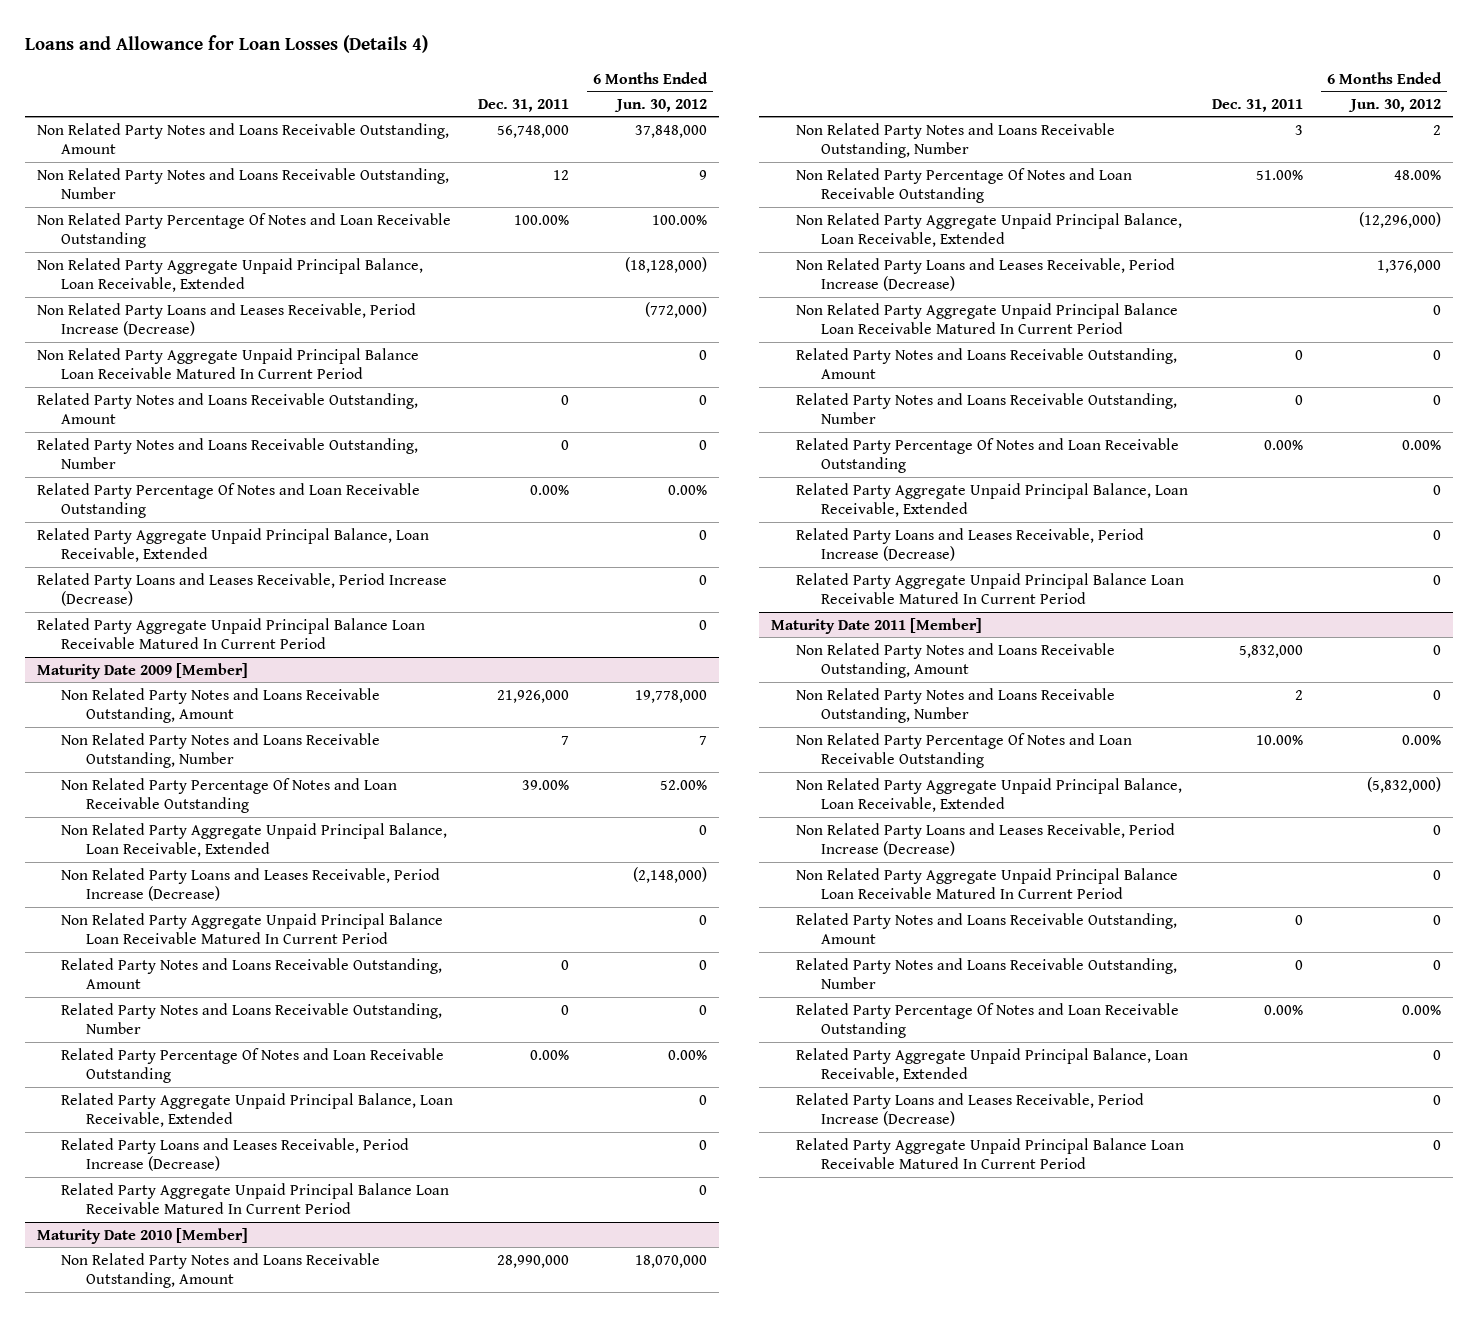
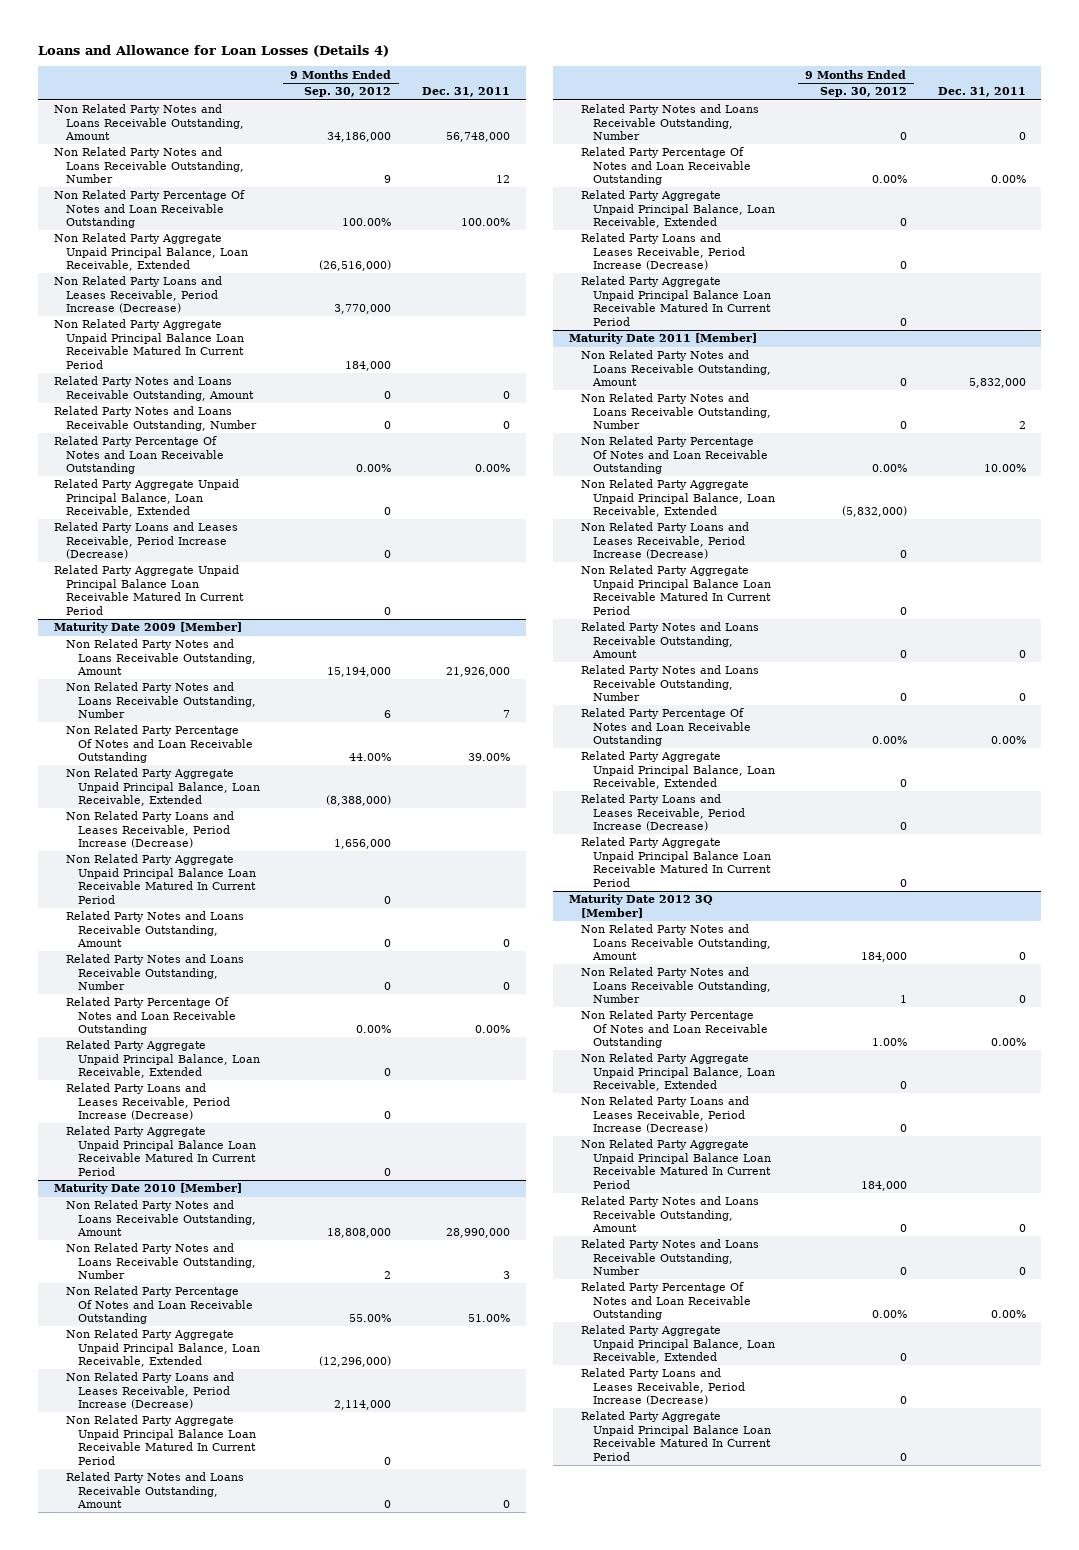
- | Dec. 31, 2011 | 6 Months Ended Jun. 30, 2012
+ | 9 Months Ended Sep. 30, 2012 | Dec. 31, 2011
+ Maturity Date 2012 3Q [Member]
+ Non Related Party Notes and Loans Receivable Outstanding, Amount | 184,000 | 0
+ Non Related Party Notes and Loans Receivable Outstanding, Number | 1 | 0
+ Non Related Party Percentage Of Notes and Loan Receivable Outstanding | 1.00% | 0.00%
+ Non Related Party Aggregate Unpaid Principal Balance, Loan Receivable, Extended | 0 |
+ Non Related Party Loans and Leases Receivable, Period Increase (Decrease) | 0 |
+ Non Related Party Aggregate Unpaid Principal Balance Loan Receivable Matured In Current Period | 184,000 |
+ Related Party Notes and Loans Receivable Outstanding, Amount | 0 | 0
+ Related Party Notes and Loans Receivable Outstanding, Number | 0 | 0
+ Related Party Percentage Of Notes and Loan Receivable Outstanding | 0.00% | 0.00%
+ Related Party Aggregate Unpaid Principal Balance, Loan Receivable, Extended | 0 |
+ Related Party Loans and Leases Receivable, Period Increase (Decrease) | 0 |
+ Related Party Aggregate Unpaid Principal Balance Loan Receivable Matured In Current Period | 0 |

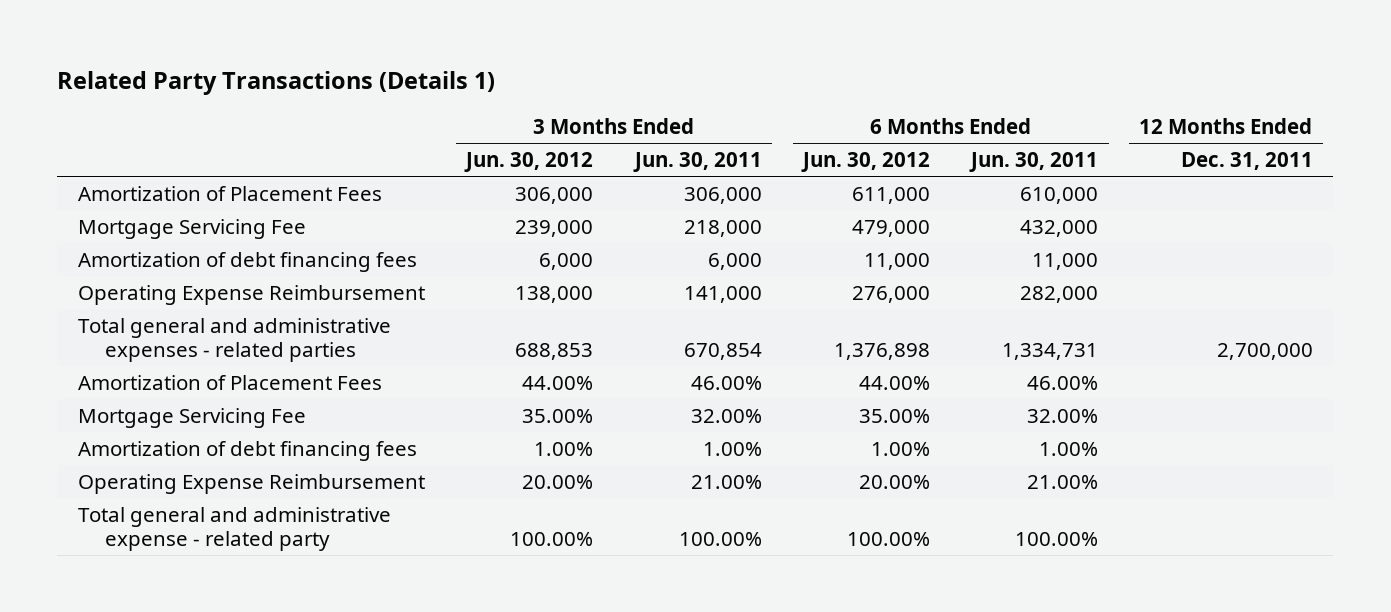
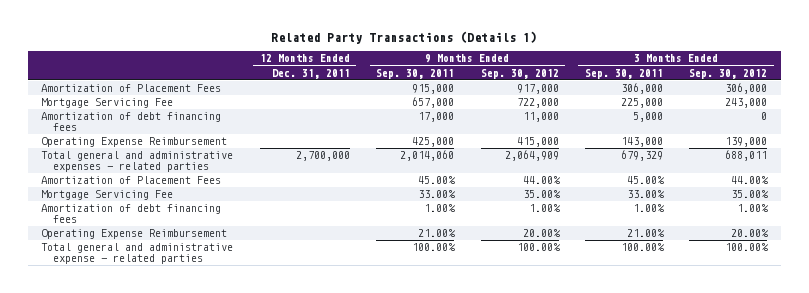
- | 3 Months Ended Jun. 30, 2012 | 3 Months Ended Jun. 30, 2011 | 6 Months Ended Jun. 30, 2012 | 6 Months Ended Jun. 30, 2011 | 12 Months Ended Dec. 31, 2011
+ | 12 Months Ended Dec. 31, 2011 | 9 Months Ended Sep. 30, 2011 | 9 Months Ended Sep. 30, 2012 | 3 Months Ended Sep. 30, 2011 | 3 Months Ended Sep. 30, 2012
- Total general and administrative expense - related party | 100.00% | 100.00% | 100.00% | 100.00% |
+ Total general and administrative expense - related parties | | 100.00% | 100.00% | 100.00% | 100.00%

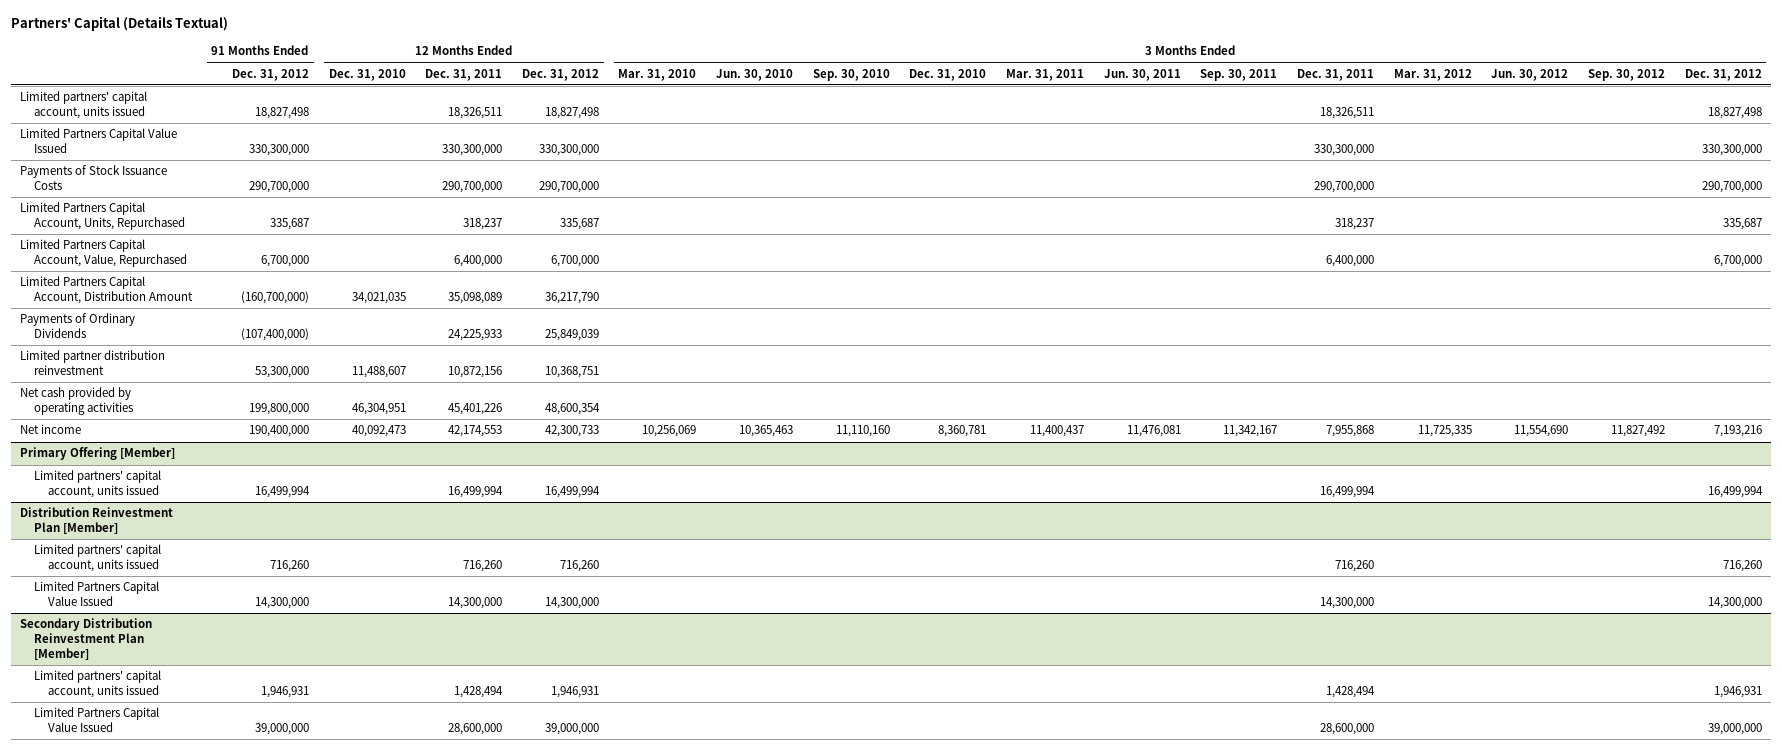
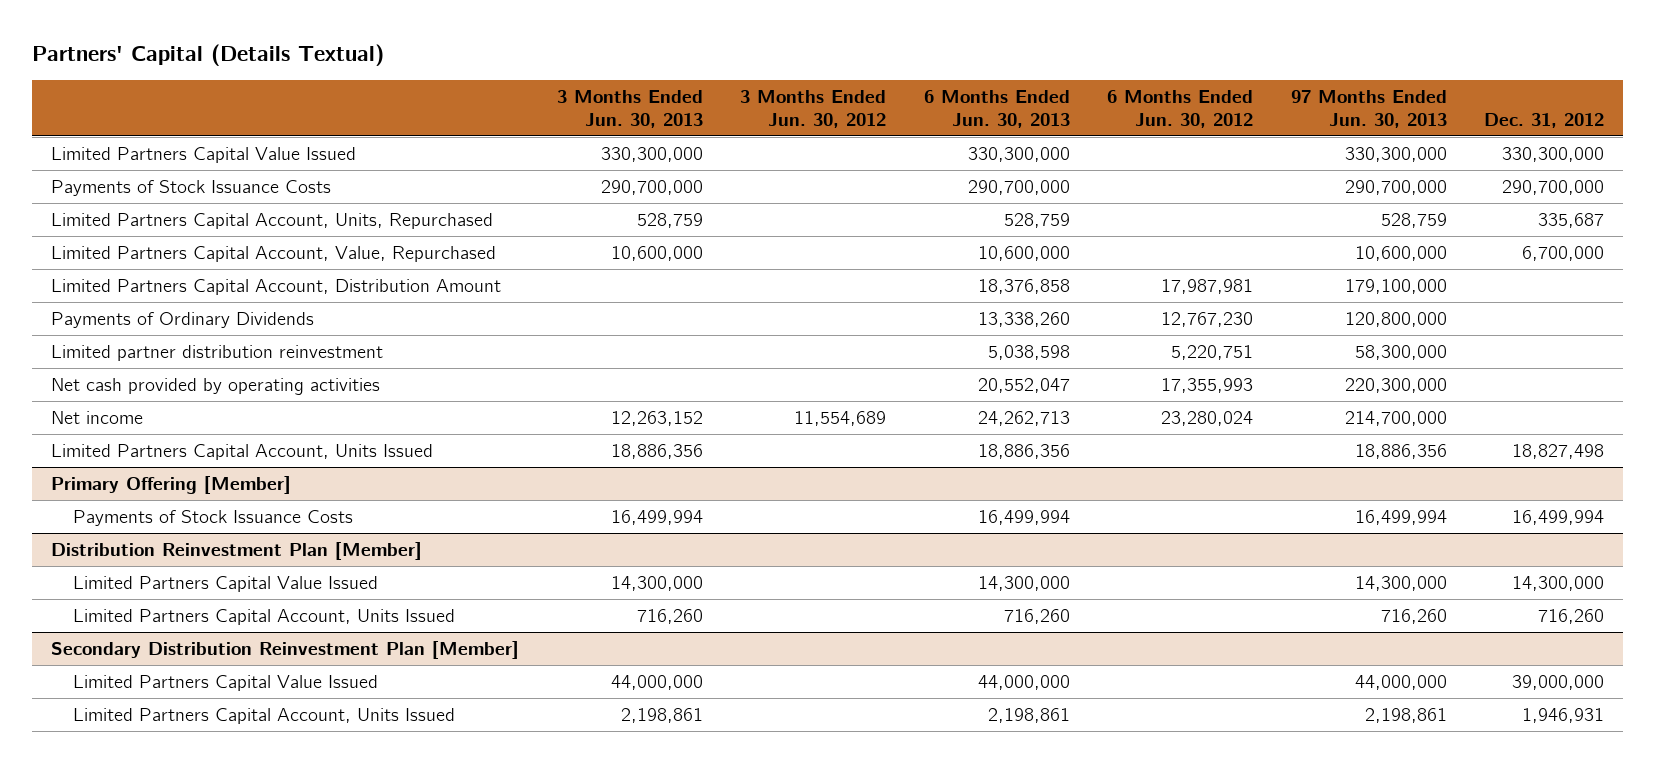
- | 91 Months Ended Dec. 31, 2012 | 12 Months Ended Dec. 31, 2010 | 12 Months Ended Dec. 31, 2011 | 12 Months Ended Dec. 31, 2012 | 3 Months Ended Mar. 31, 2010 | 3 Months Ended Jun. 30, 2010 | 3 Months Ended Sep. 30, 2010 | 3 Months Ended Dec. 31, 2010 | 3 Months Ended Mar. 31, 2011 | 3 Months Ended Jun. 30, 2011 | 3 Months Ended Sep. 30, 2011 | 3 Months Ended Dec. 31, 2011 | 3 Months Ended Mar. 31, 2012 | 3 Months Ended Jun. 30, 2012 | 3 Months Ended Sep. 30, 2012 | 3 Months Ended Dec. 31, 2012
+ | 3 Months Ended Jun. 30, 2013 | 3 Months Ended Jun. 30, 2012 | 6 Months Ended Jun. 30, 2013 | 6 Months Ended Jun. 30, 2012 | 97 Months Ended Jun. 30, 2013 | Dec. 31, 2012
- Limited partners' capital account, units issued | 18,827,498 | | 18,326,511 | 18,827,498 | | | | | | | | 18,326,511 | | | | 18,827,498
- Net income | 190,400,000 | 40,092,473 | 42,174,553 | 42,300,733 | 10,256,069 | 10,365,463 | 11,110,160 | 8,360,781 | 11,400,437 | 11,476,081 | 11,342,167 | 7,955,868 | 11,725,335 | 11,554,690 | 11,827,492 | 7,193,216
+ Net income | 12,263,152 | 11,554,689 | 24,262,713 | 23,280,024 | 214,700,000 |
+ Limited Partners Capital Account, Units Issued | 18,886,356 | | 18,886,356 | | 18,886,356 | 18,827,498
@ Primary Offering [Member]
- Limited partners' capital account, units issued | 16,499,994 | | 16,499,994 | 16,499,994 | | | | | | | | 16,499,994 | | | | 16,499,994
+ Payments of Stock Issuance Costs | 16,499,994 | | 16,499,994 | | 16,499,994 | 16,499,994
@ Distribution Reinvestment Plan [Member]
- Limited partners' capital account, units issued | 716,260 | | 716,260 | 716,260 | | | | | | | | 716,260 | | | | 716,260
+ Limited Partners Capital Account, Units Issued | 716,260 | | 716,260 | | 716,260 | 716,260
@ Secondary Distribution Reinvestment Plan [Member]
- Limited partners' capital account, units issued | 1,946,931 | | 1,428,494 | 1,946,931 | | | | | | | | 1,428,494 | | | | 1,946,931
+ Limited Partners Capital Account, Units Issued | 2,198,861 | | 2,198,861 | | 2,198,861 | 1,946,931

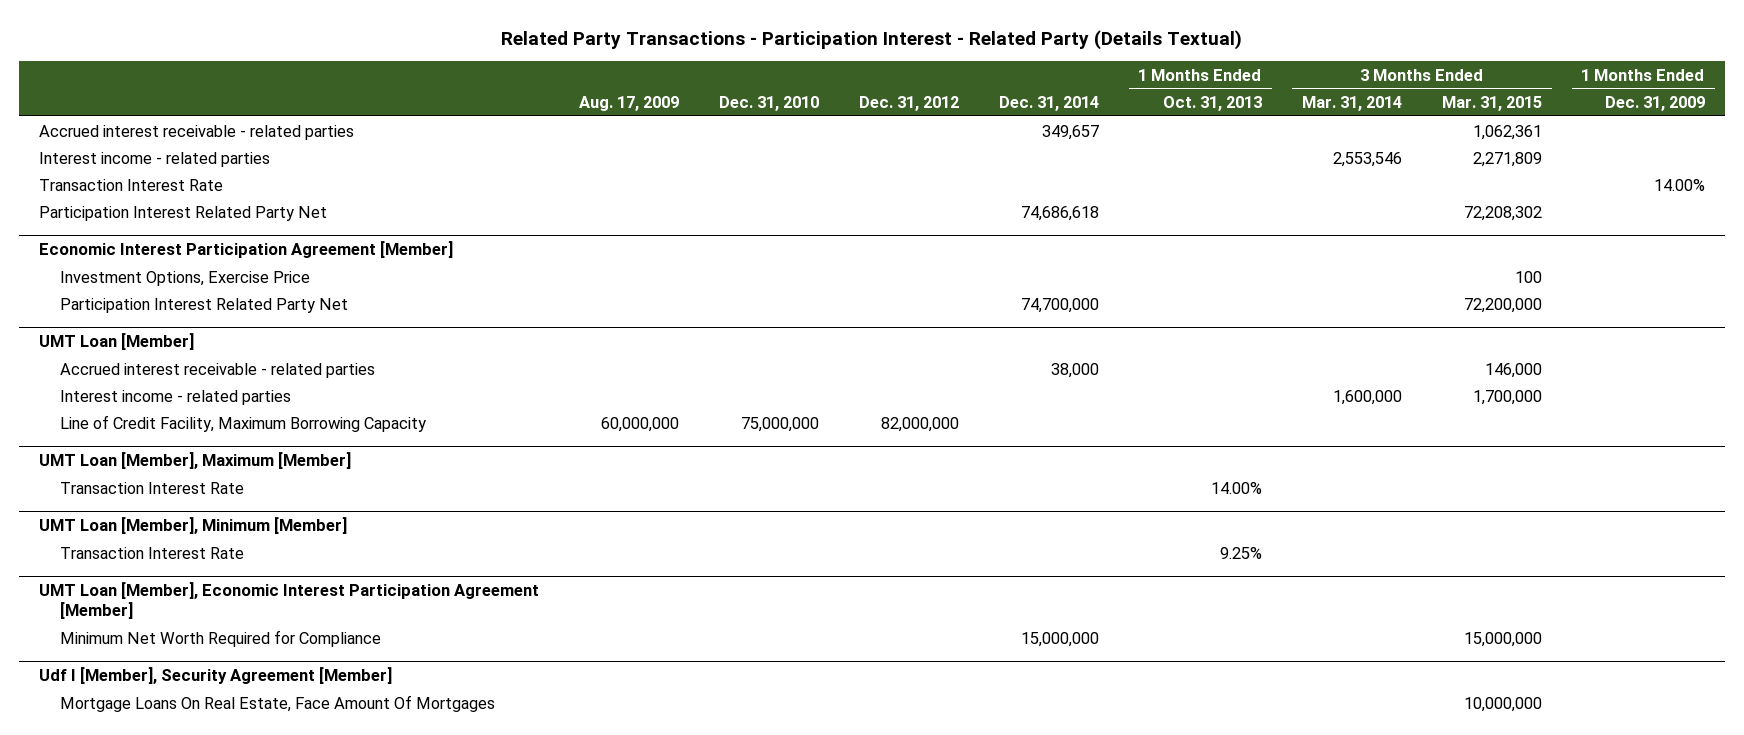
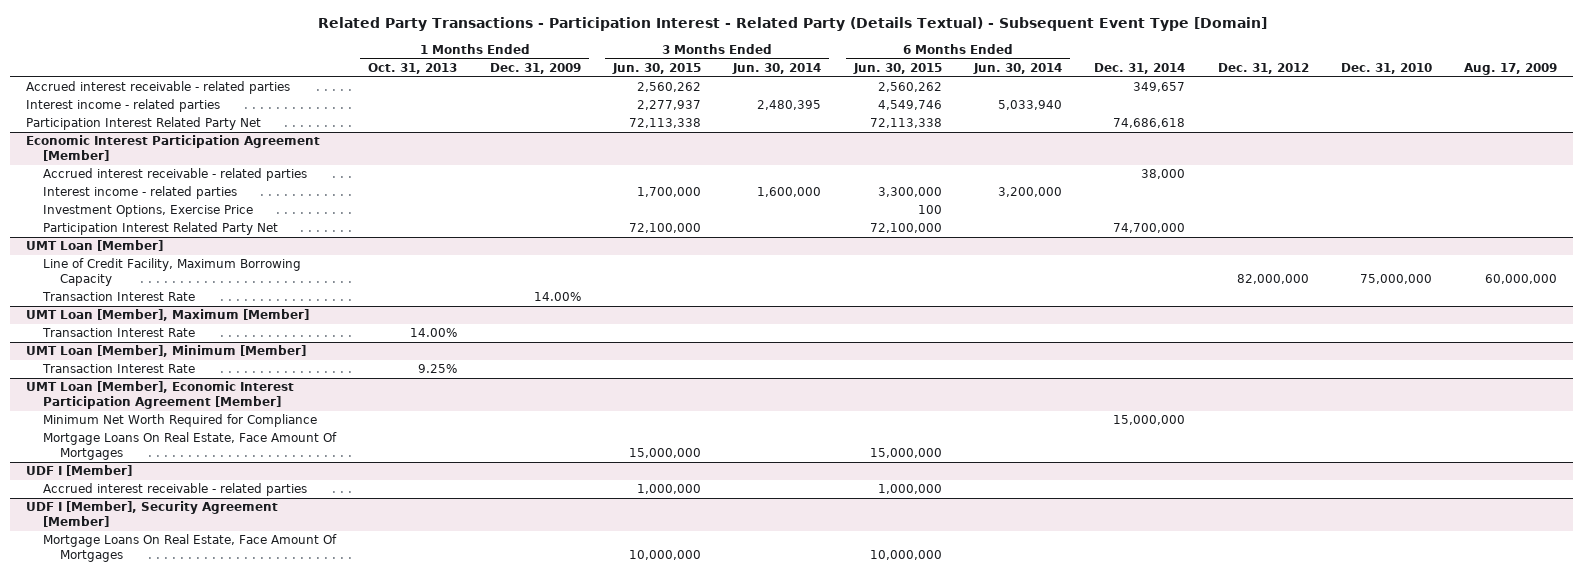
- Related Party Transactions - Participation Interest - Related Party (Details Textual)
+ Related Party Transactions - Participation Interest - Related Party (Details Textual) - Subsequent Event Type [Domain]
- | Aug. 17, 2009 | Dec. 31, 2010 | Dec. 31, 2012 | Dec. 31, 2014 | 1 Months Ended Oct. 31, 2013 | 3 Months Ended Mar. 31, 2014 | 3 Months Ended Mar. 31, 2015 | 1 Months Ended Dec. 31, 2009
+ | 1 Months Ended Oct. 31, 2013 | 1 Months Ended Dec. 31, 2009 | 3 Months Ended Jun. 30, 2015 | 3 Months Ended Jun. 30, 2014 | 6 Months Ended Jun. 30, 2015 | 6 Months Ended Jun. 30, 2014 | Dec. 31, 2014 | Dec. 31, 2012 | Dec. 31, 2010 | Aug. 17, 2009
- Transaction Interest Rate | | | | | | | | 14.00%
@ Economic Interest Participation Agreement [Member]
+ Accrued interest receivable - related parties | | | | | | | 38,000 | | |
+ Interest income - related parties | | | 1,700,000 | 1,600,000 | 3,300,000 | 3,200,000 | | | |
@ UMT Loan [Member]
- Accrued interest receivable - related parties | | | | 38,000 | | | 146,000 |
- Interest income - related parties | | | | | | 1,600,000 | 1,700,000 |
+ Transaction Interest Rate | | 14.00% | | | | | | | |
- Udf I [Member], Security Agreement [Member]
@ UMT Loan [Member], Economic Interest Participation Agreement [Member]
+ Mortgage Loans On Real Estate, Face Amount Of Mortgages | | | 15,000,000 | | 15,000,000 | | | | |
+ UDF I [Member]
+ Accrued interest receivable - related parties | | | 1,000,000 | | 1,000,000 | | | | |
+ UDF I [Member], Security Agreement [Member]

